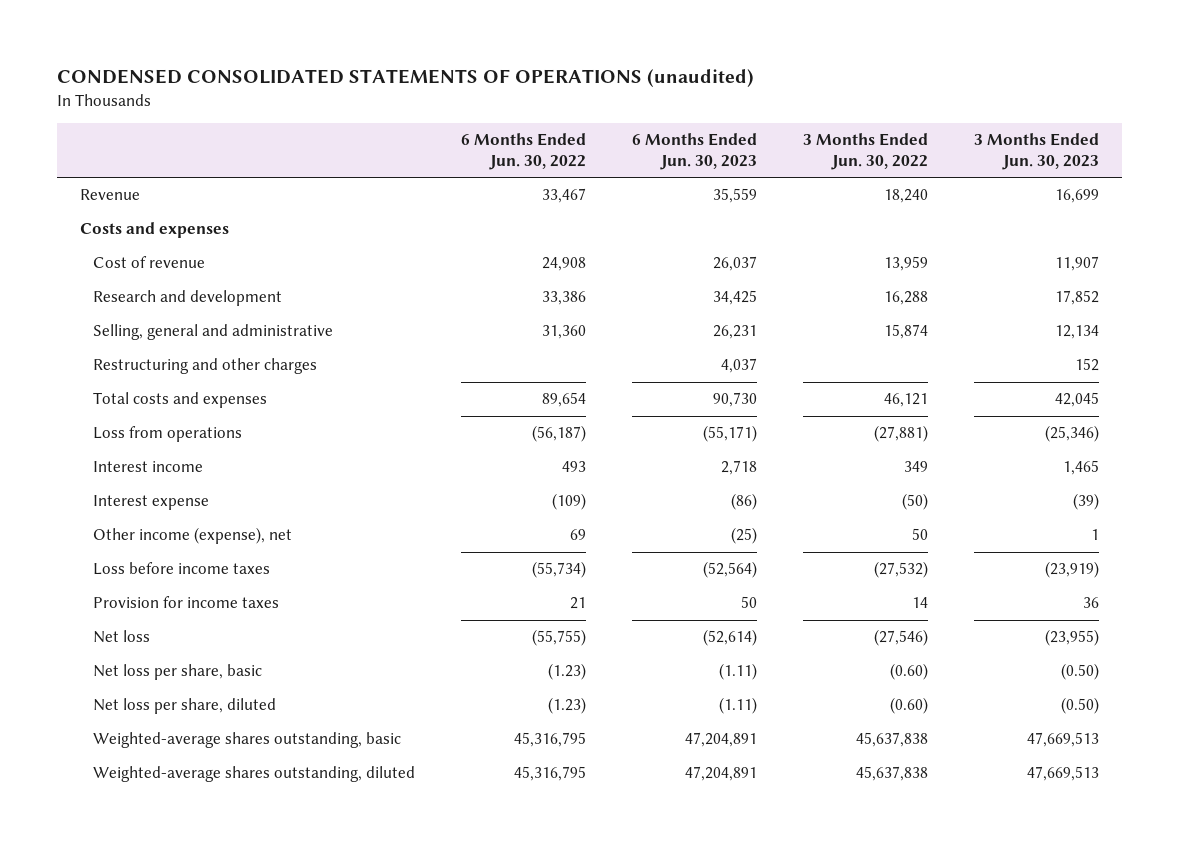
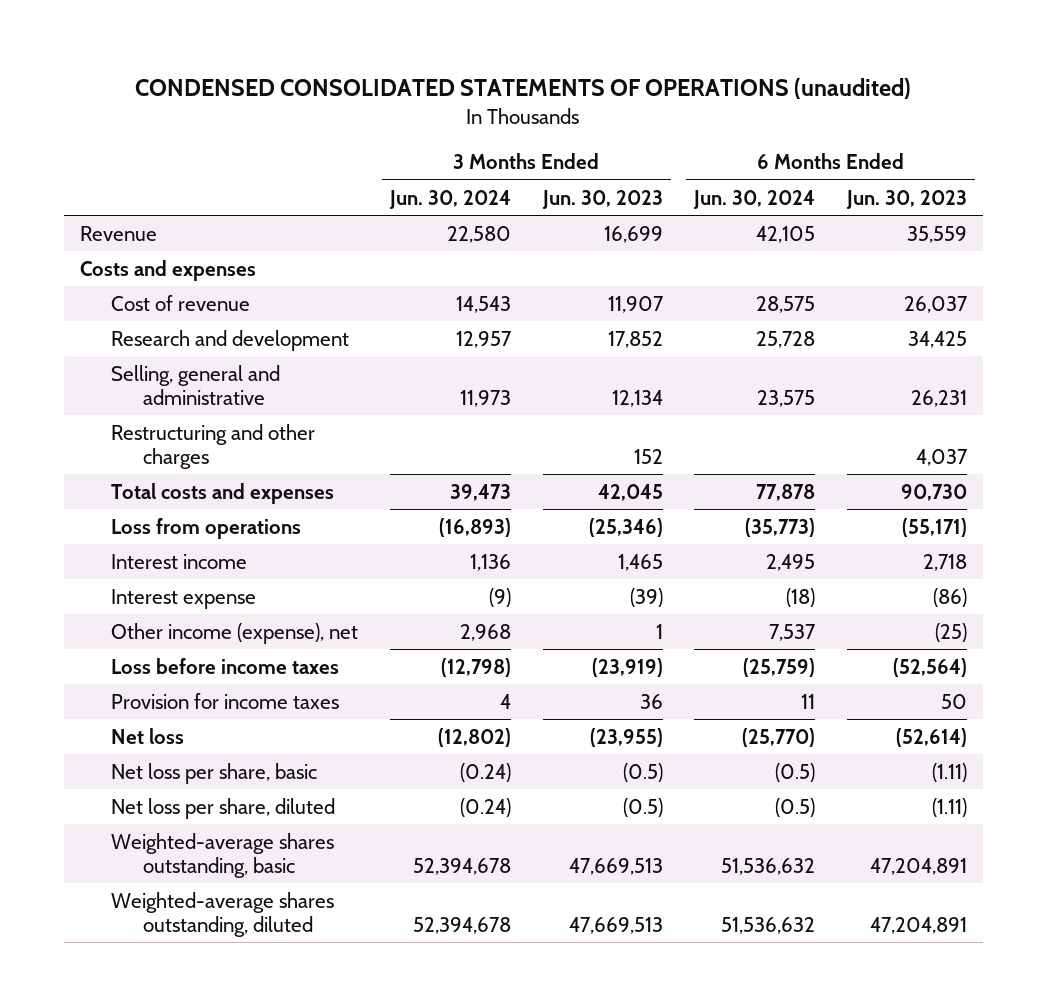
- | 6 Months Ended Jun. 30, 2022 | 6 Months Ended Jun. 30, 2023 | 3 Months Ended Jun. 30, 2022 | 3 Months Ended Jun. 30, 2023
+ | 3 Months Ended Jun. 30, 2024 | 3 Months Ended Jun. 30, 2023 | 6 Months Ended Jun. 30, 2024 | 6 Months Ended Jun. 30, 2023
- Net loss per share, basic | (1.23) | (1.11) | (0.60) | (0.50)
- Net loss per share, diluted | (1.23) | (1.11) | (0.60) | (0.50)
+ Net loss per share, basic | (0.24) | (0.5) | (0.5) | (1.11)
+ Net loss per share, diluted | (0.24) | (0.5) | (0.5) | (1.11)

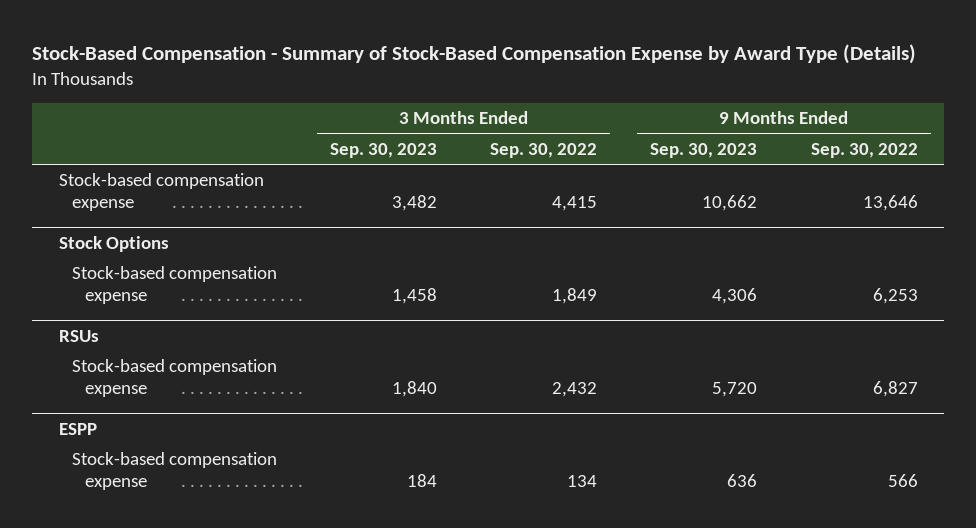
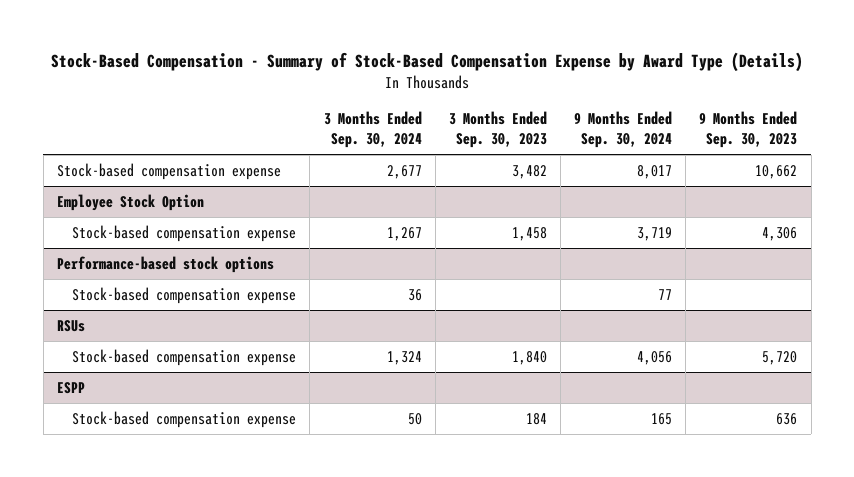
- | 3 Months Ended Sep. 30, 2023 | 3 Months Ended Sep. 30, 2022 | 9 Months Ended Sep. 30, 2023 | 9 Months Ended Sep. 30, 2022
+ | 3 Months Ended Sep. 30, 2024 | 3 Months Ended Sep. 30, 2023 | 9 Months Ended Sep. 30, 2024 | 9 Months Ended Sep. 30, 2023
- Stock Options
+ Employee Stock Option
+ Performance-based stock options
+ Stock-based compensation expense | 36 | | 77 |

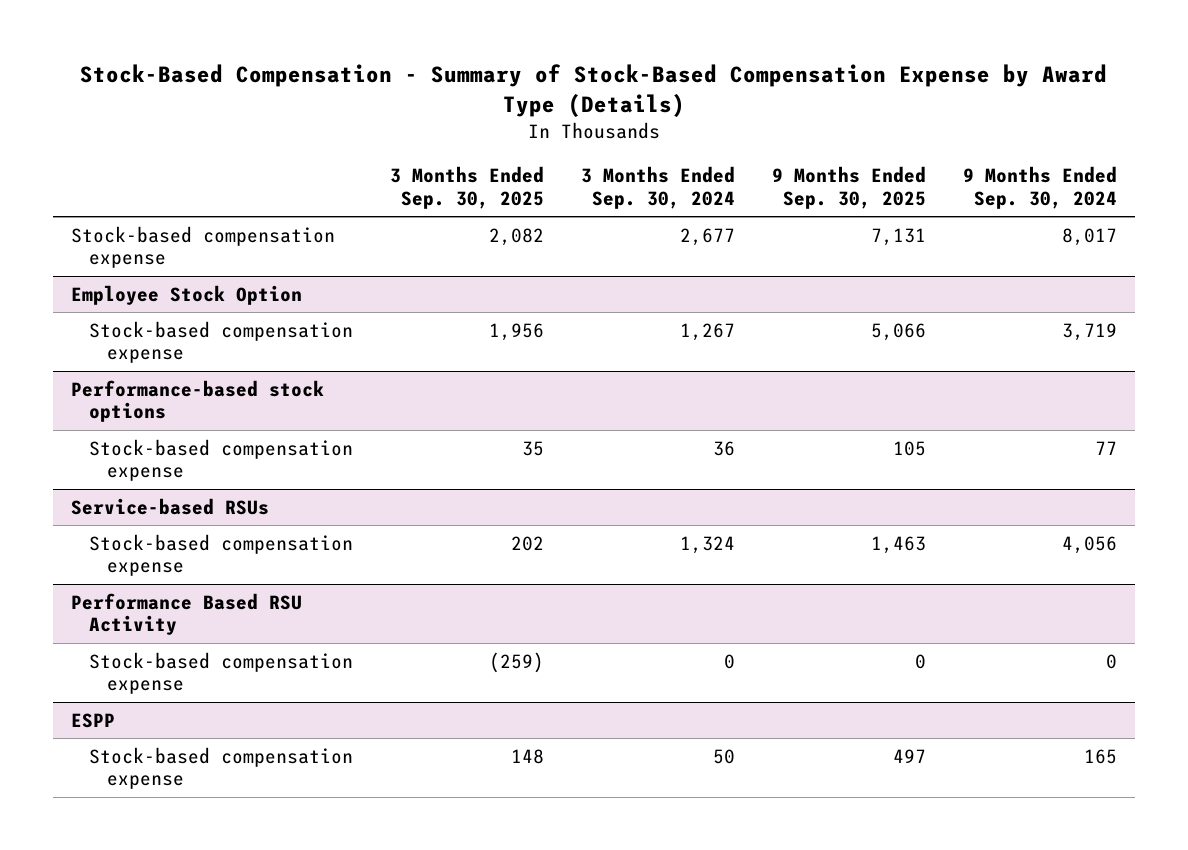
- | 3 Months Ended Sep. 30, 2024 | 3 Months Ended Sep. 30, 2023 | 9 Months Ended Sep. 30, 2024 | 9 Months Ended Sep. 30, 2023
+ | 3 Months Ended Sep. 30, 2025 | 3 Months Ended Sep. 30, 2024 | 9 Months Ended Sep. 30, 2025 | 9 Months Ended Sep. 30, 2024
- RSUs
+ Service-based RSUs
+ Performance Based RSU Activity
+ Stock-based compensation expense | (259) | 0 | 0 | 0

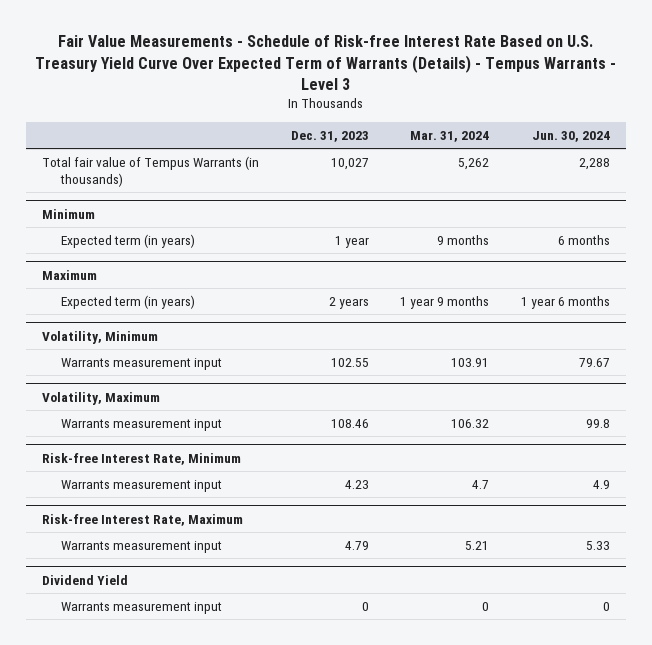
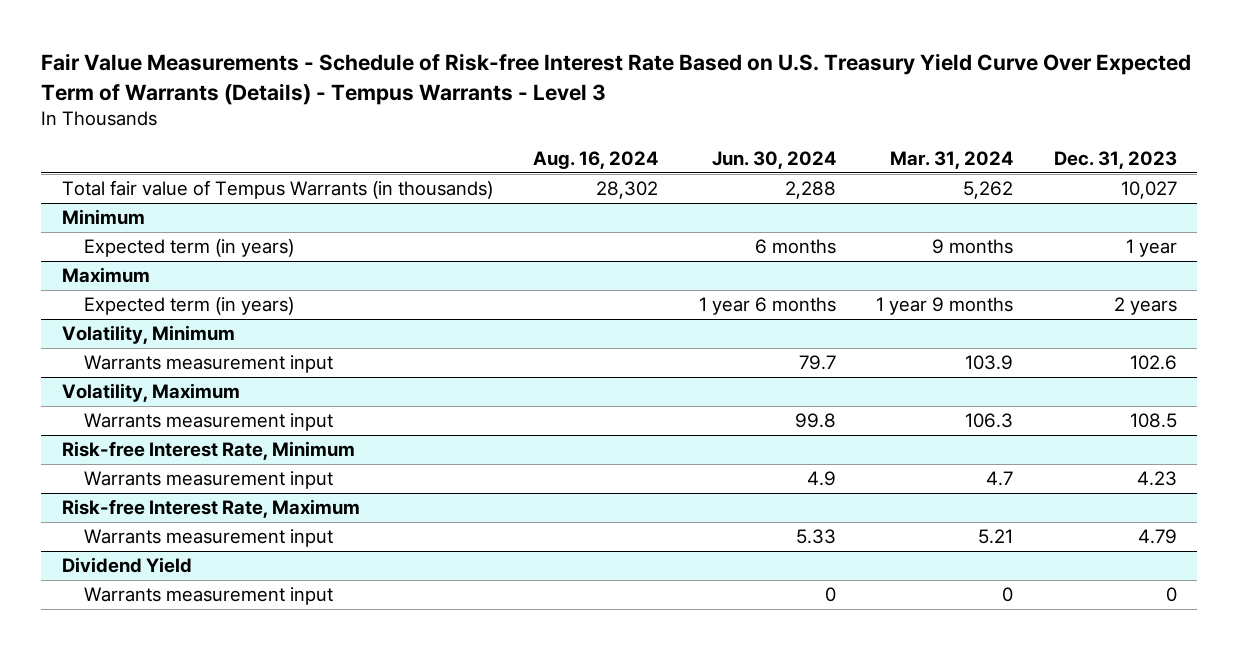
- | Dec. 31, 2023 | Mar. 31, 2024 | Jun. 30, 2024
+ | Aug. 16, 2024 | Jun. 30, 2024 | Mar. 31, 2024 | Dec. 31, 2023
@ Volatility, Minimum
- Warrants measurement input | 102.55 | 103.91 | 79.67
+ Warrants measurement input | | 79.7 | 103.9 | 102.6
@ Volatility, Maximum
- Warrants measurement input | 108.46 | 106.32 | 99.8
+ Warrants measurement input | | 99.8 | 106.3 | 108.5

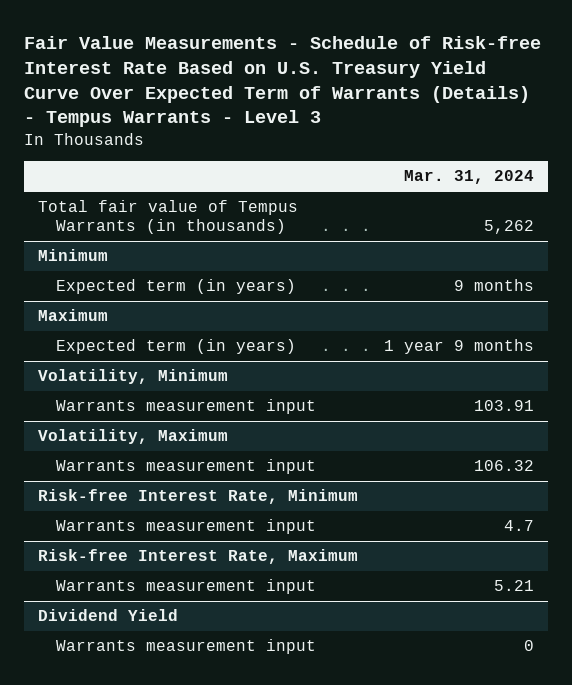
- | Aug. 16, 2024 | Jun. 30, 2024 | Mar. 31, 2024 | Dec. 31, 2023
+ | Mar. 31, 2024
@ Volatility, Minimum
- Warrants measurement input | | 79.7 | 103.9 | 102.6
+ Warrants measurement input | 103.91
@ Volatility, Maximum
- Warrants measurement input | | 99.8 | 106.3 | 108.5
+ Warrants measurement input | 106.32

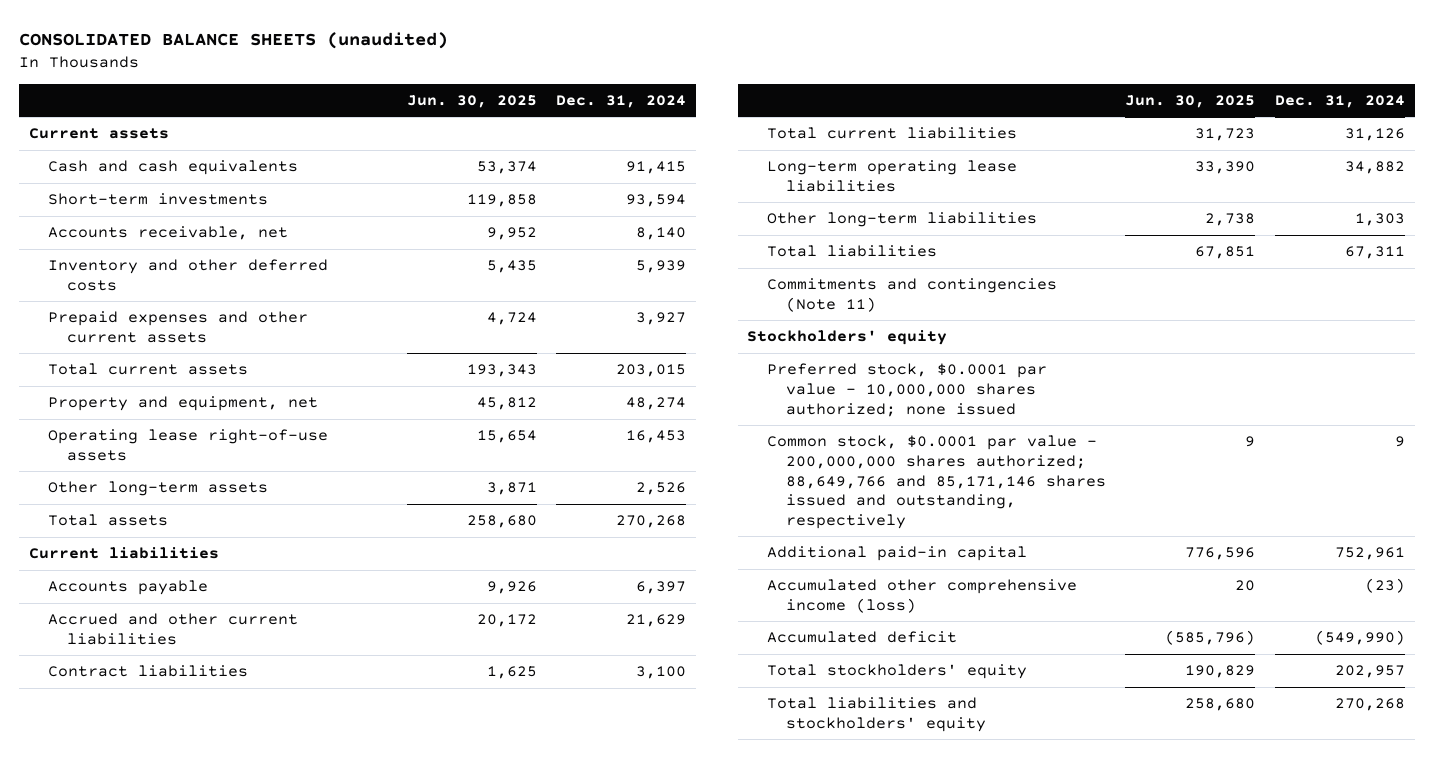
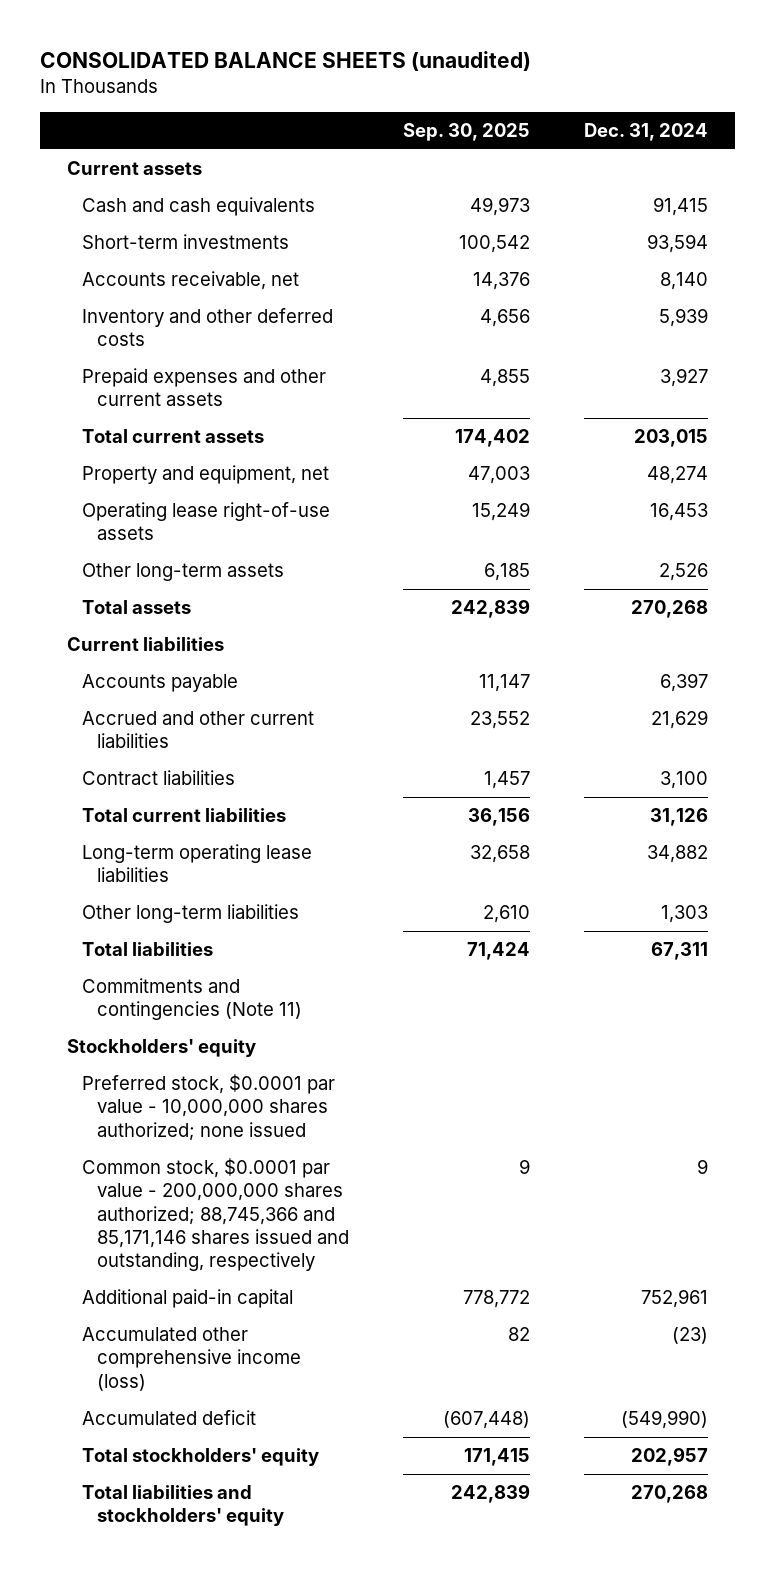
- | Jun. 30, 2025 | Dec. 31, 2024
+ | Sep. 30, 2025 | Dec. 31, 2024
- Common stock, $0.0001 par value - 200,000,000 shares authorized; 88,649,766 and 85,171,146 shares issued and outstanding, respectively | 9 | 9
+ Common stock, $0.0001 par value - 200,000,000 shares authorized; 88,745,366 and 85,171,146 shares issued and outstanding, respectively | 9 | 9

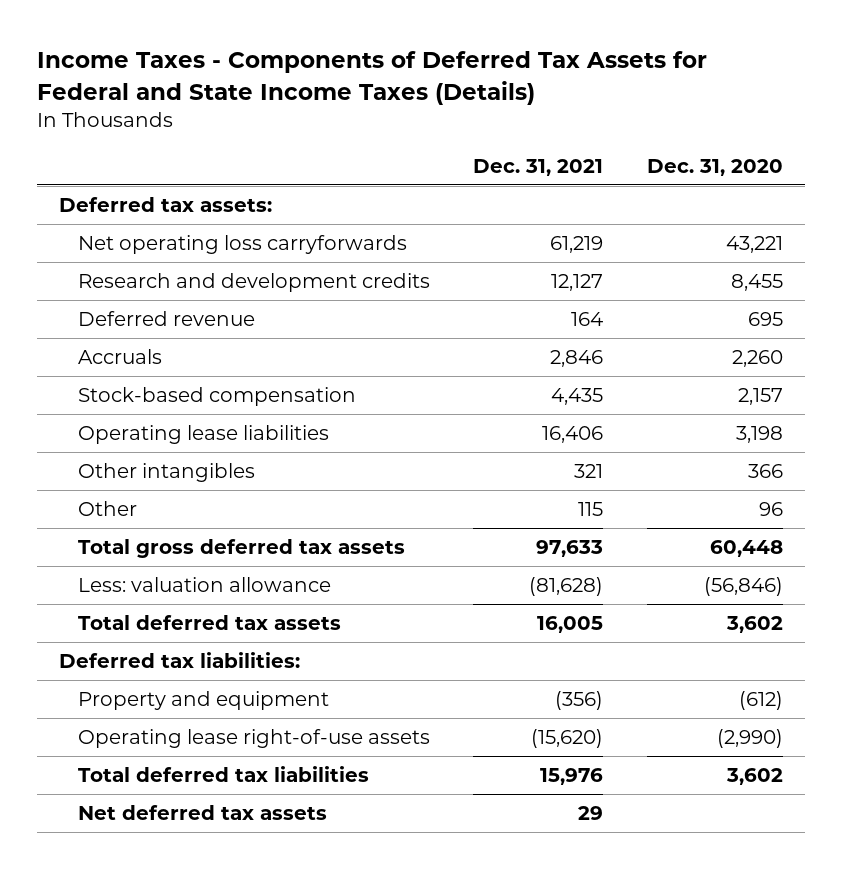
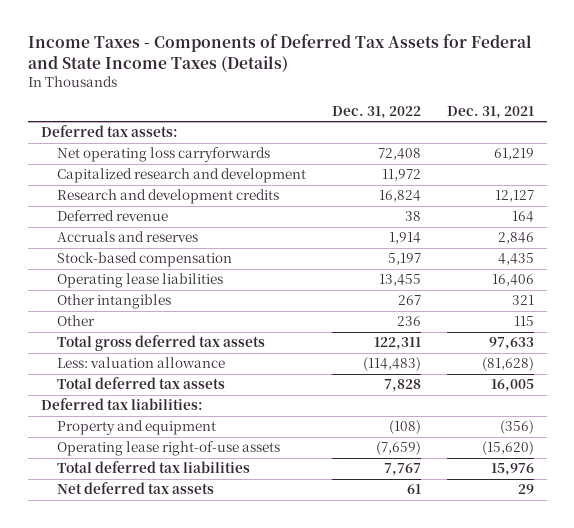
- | Dec. 31, 2021 | Dec. 31, 2020
+ | Dec. 31, 2022 | Dec. 31, 2021
+ Capitalized research and development | 11,972 |
- Accruals | 2,846 | 2,260
+ Accruals and reserves | 1,914 | 2,846

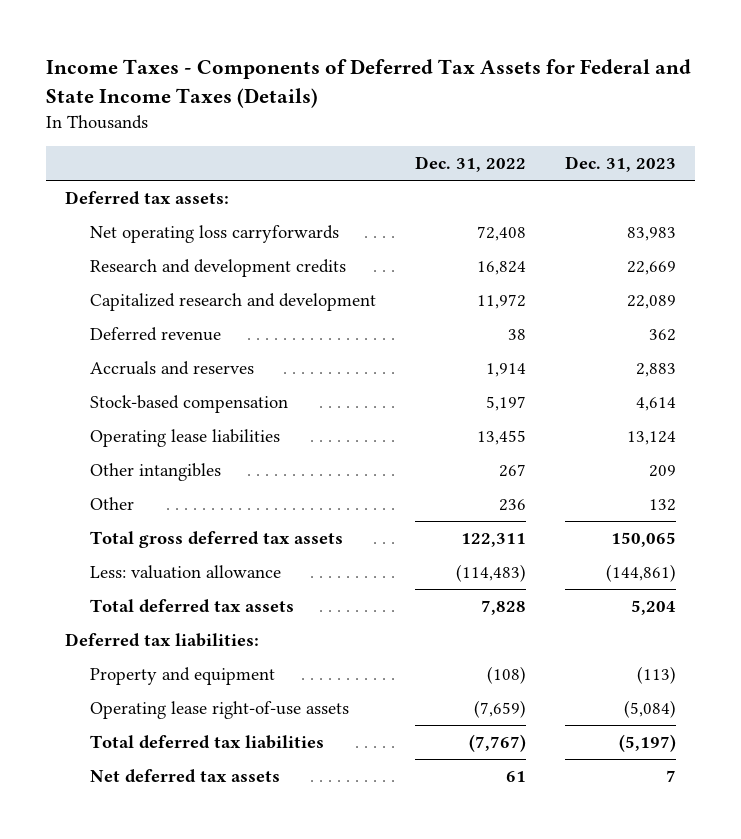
- | Dec. 31, 2022 | Dec. 31, 2021
+ | Dec. 31, 2022 | Dec. 31, 2023
moved down: Capitalized research and development | 11,972 | 22,089
- Total deferred tax liabilities | 7,767 | 15,976
+ Total deferred tax liabilities | (7,767) | (5,197)

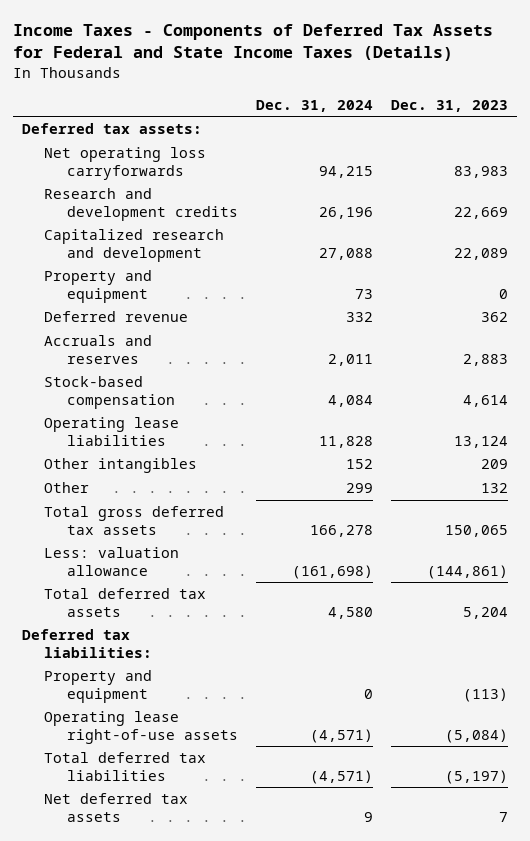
- | Dec. 31, 2022 | Dec. 31, 2023
+ | Dec. 31, 2024 | Dec. 31, 2023
+ Property and equipment | 73 | 0

